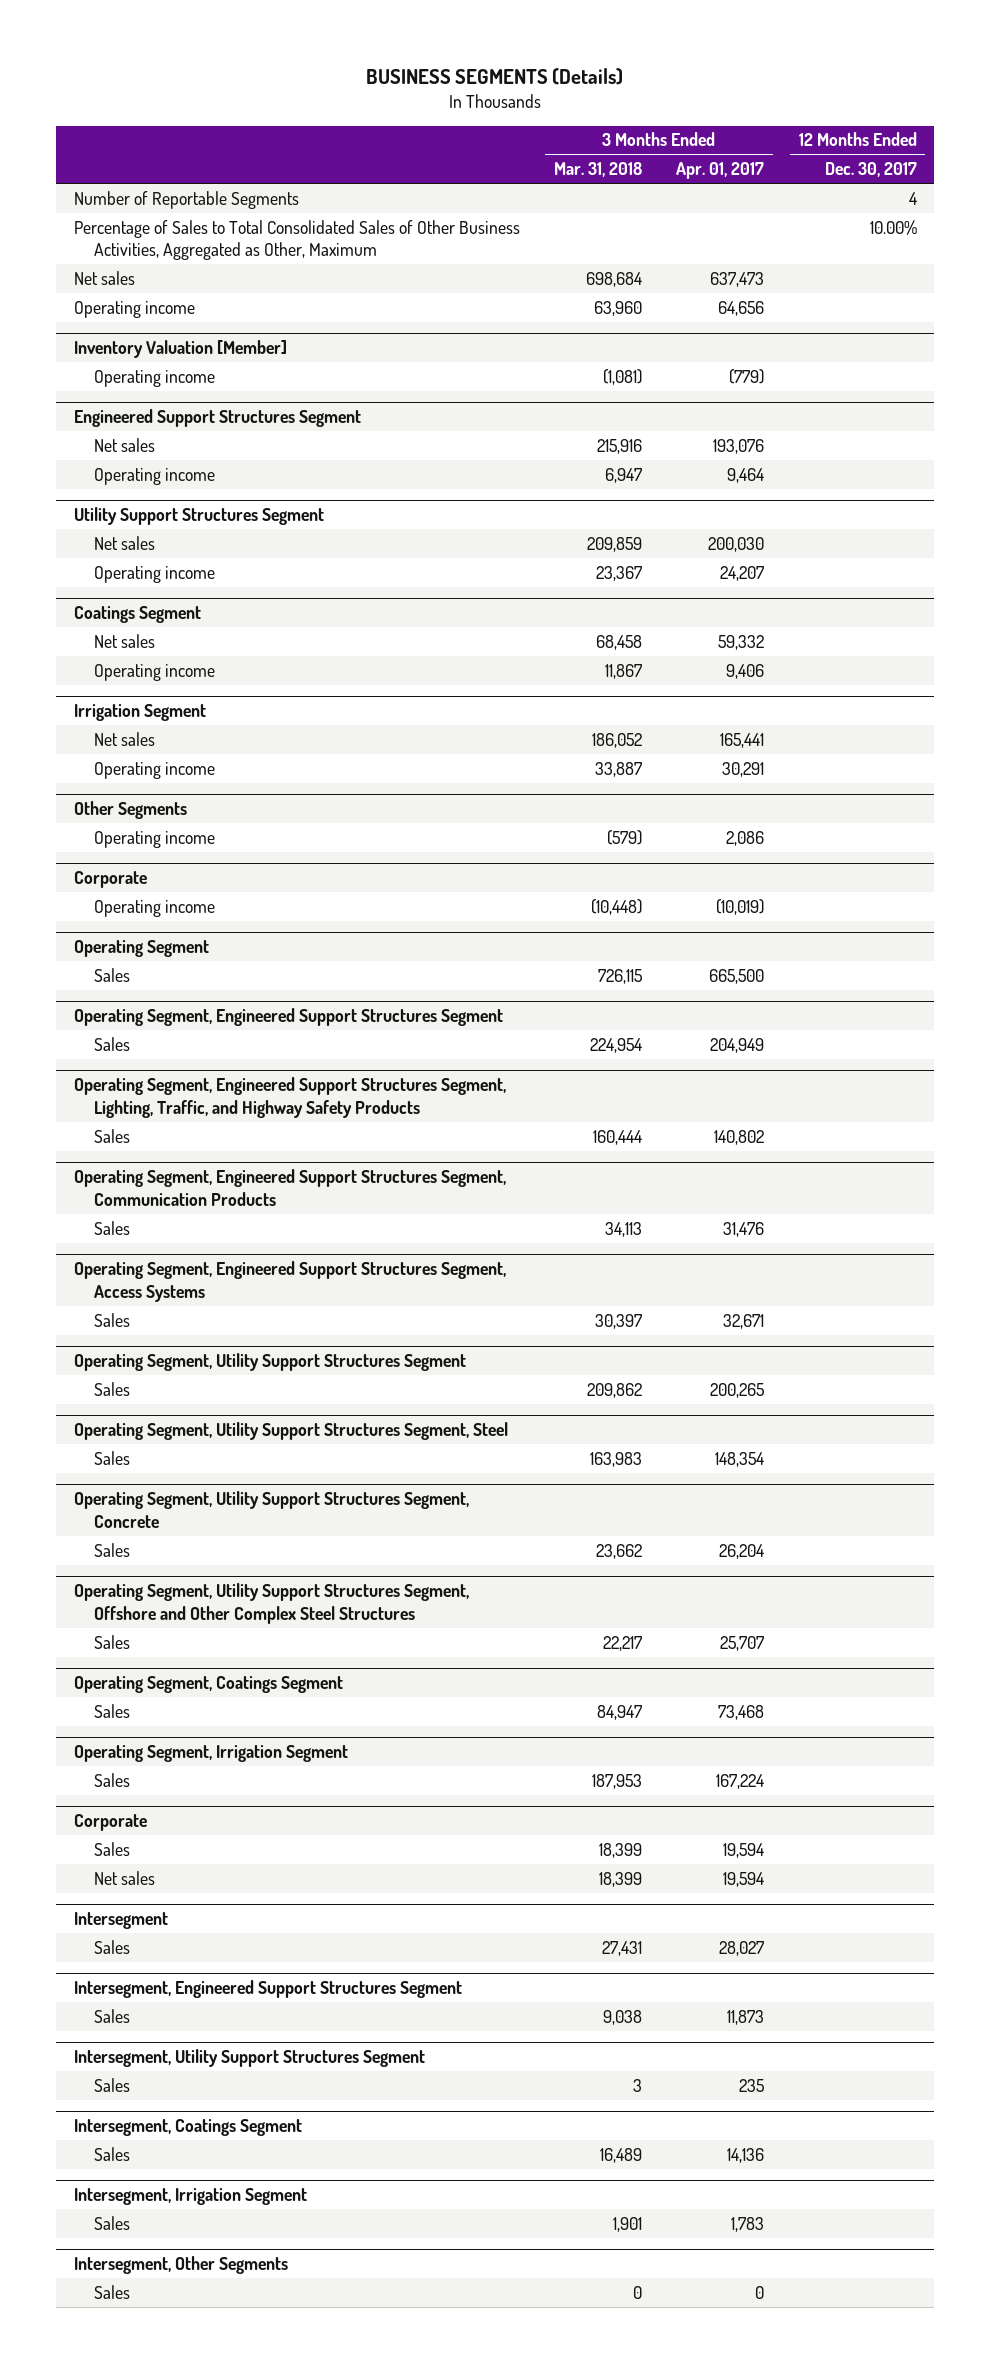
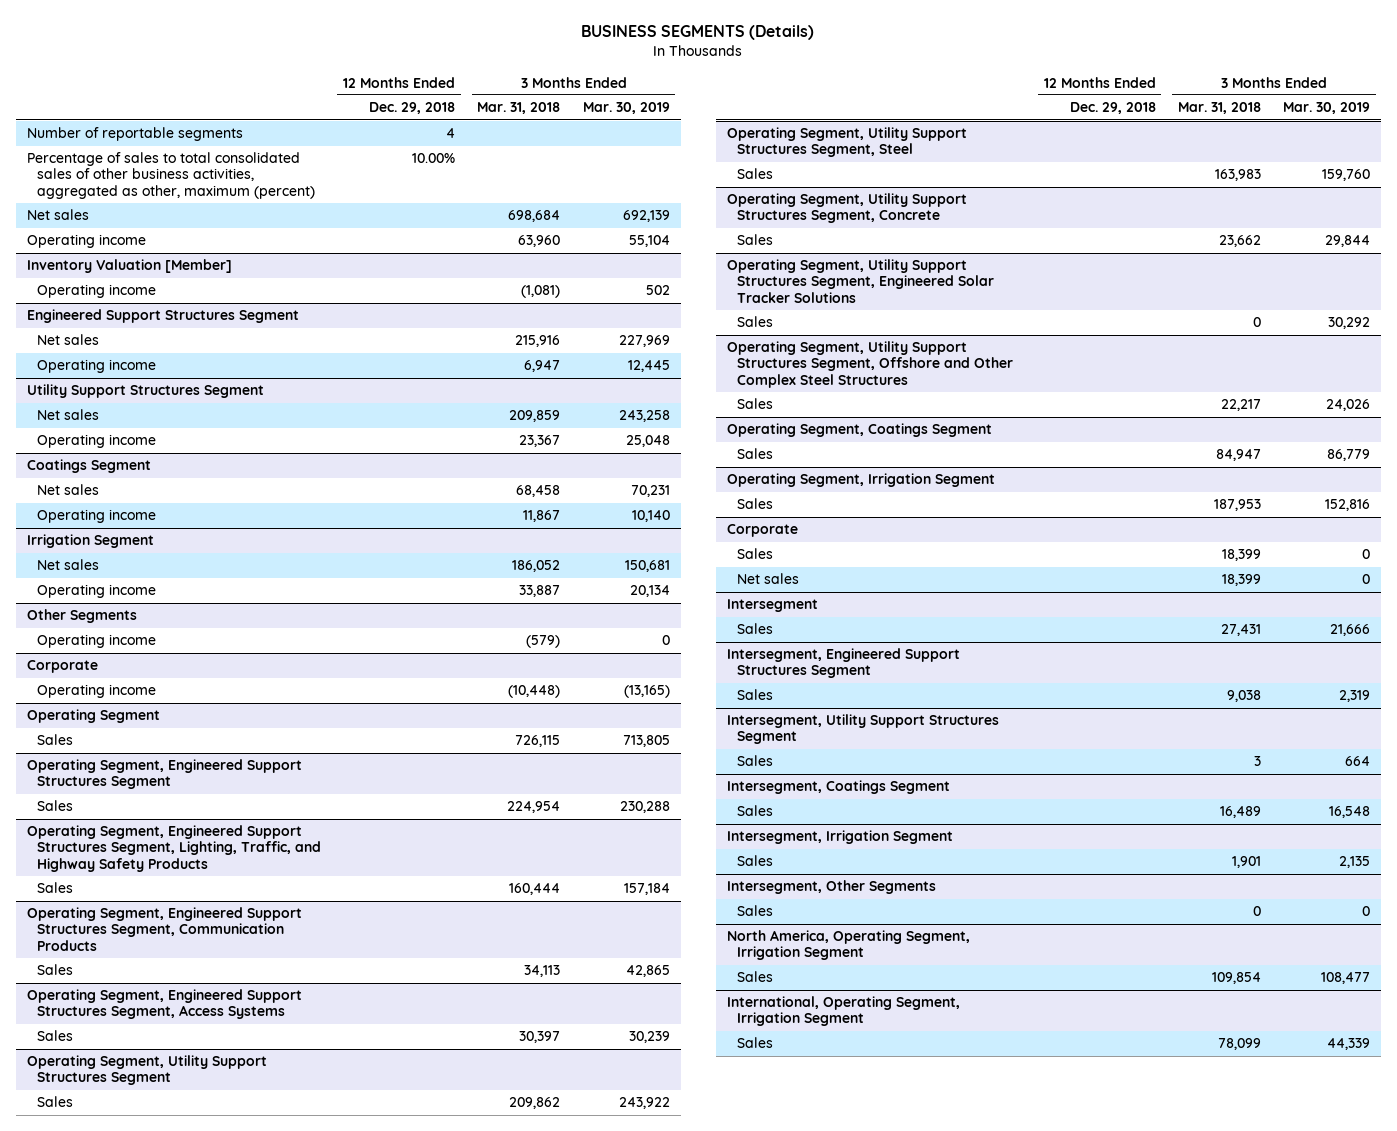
- | 3 Months Ended Mar. 31, 2018 | 3 Months Ended Apr. 01, 2017 | 12 Months Ended Dec. 30, 2017
+ | 12 Months Ended Dec. 29, 2018 | 3 Months Ended Mar. 31, 2018 | 3 Months Ended Mar. 30, 2019
- Number of Reportable Segments | | | 4
- Percentage of Sales to Total Consolidated Sales of Other Business Activities, Aggregated as Other, Maximum | | | 10.00%
+ Number of reportable segments | 4 | |
+ Percentage of sales to total consolidated sales of other business activities, aggregated as other, maximum (percent) | 10.00% | |
+ Operating Segment, Utility Support Structures Segment, Engineered Solar Tracker Solutions
+ Sales | | 0 | 30,292
+ North America, Operating Segment, Irrigation Segment
+ Sales | | 109,854 | 108,477
+ International, Operating Segment, Irrigation Segment
+ Sales | | 78,099 | 44,339

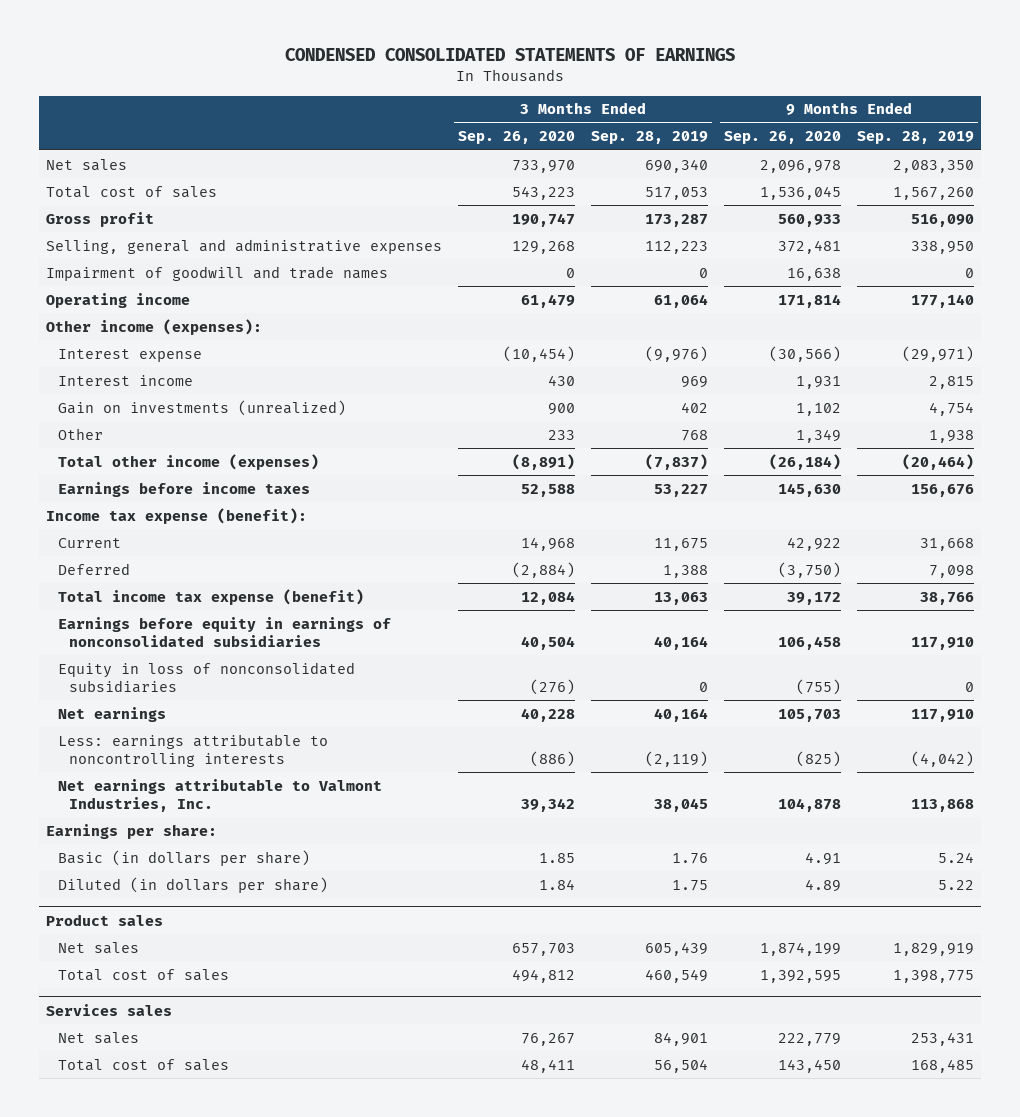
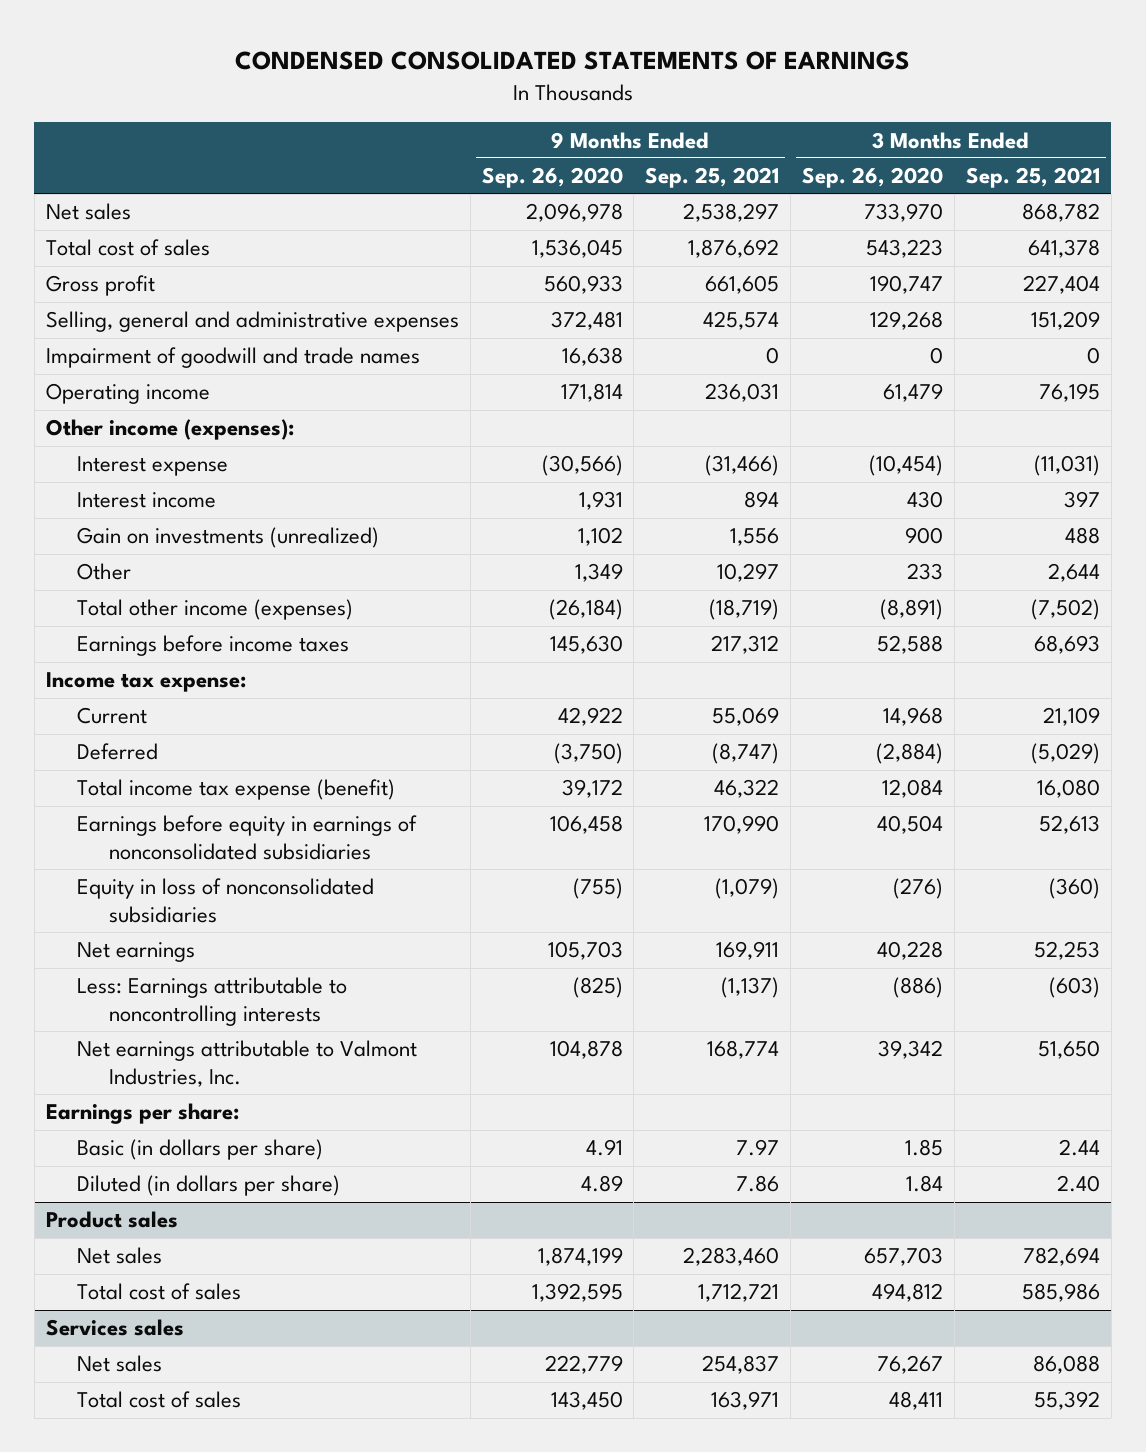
- | 3 Months Ended Sep. 26, 2020 | 3 Months Ended Sep. 28, 2019 | 9 Months Ended Sep. 26, 2020 | 9 Months Ended Sep. 28, 2019
+ | 9 Months Ended Sep. 26, 2020 | 9 Months Ended Sep. 25, 2021 | 3 Months Ended Sep. 26, 2020 | 3 Months Ended Sep. 25, 2021
- Income tax expense (benefit):
+ Income tax expense:
- Less: earnings attributable to noncontrolling interests | (886) | (2,119) | (825) | (4,042)
+ Less: Earnings attributable to noncontrolling interests | (825) | (1,137) | (886) | (603)

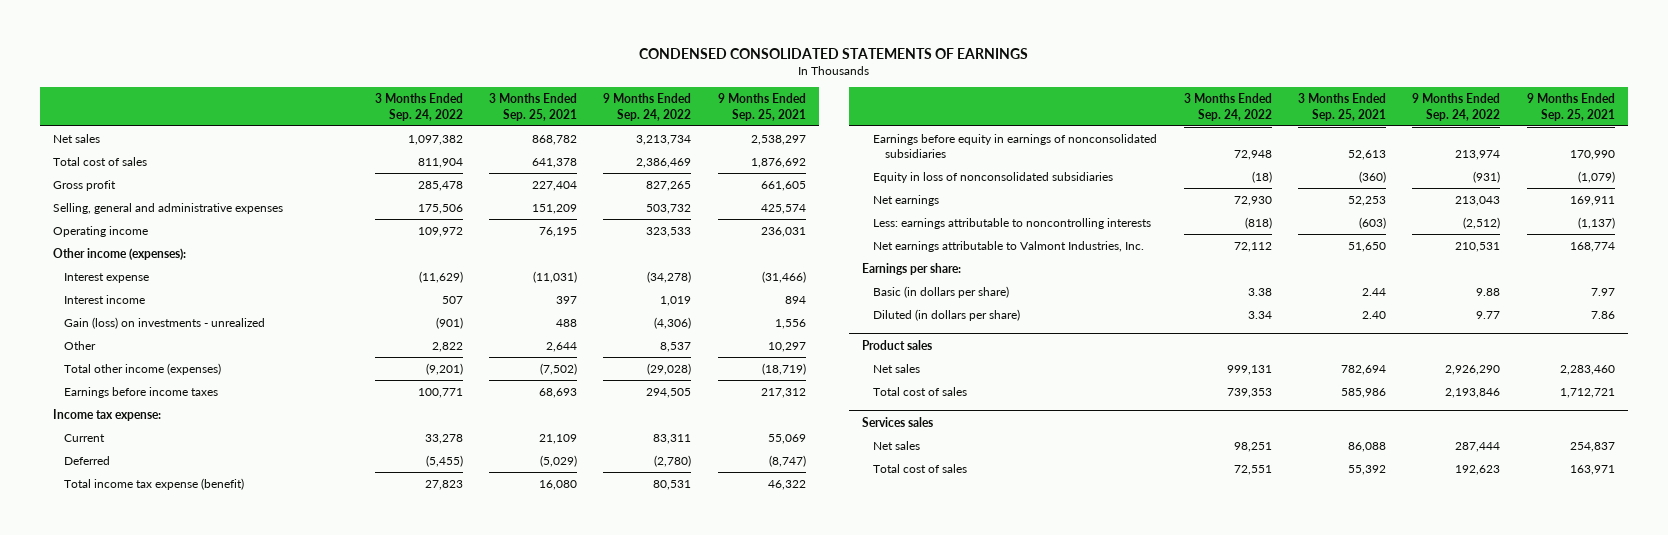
- | 9 Months Ended Sep. 26, 2020 | 9 Months Ended Sep. 25, 2021 | 3 Months Ended Sep. 26, 2020 | 3 Months Ended Sep. 25, 2021
+ | 3 Months Ended Sep. 24, 2022 | 3 Months Ended Sep. 25, 2021 | 9 Months Ended Sep. 24, 2022 | 9 Months Ended Sep. 25, 2021
- Impairment of goodwill and trade names | 16,638 | 0 | 0 | 0
- Gain on investments (unrealized) | 1,102 | 1,556 | 900 | 488
+ Gain (loss) on investments - unrealized | (901) | 488 | (4,306) | 1,556
- Less: Earnings attributable to noncontrolling interests | (825) | (1,137) | (886) | (603)
+ Less: earnings attributable to noncontrolling interests | (818) | (603) | (2,512) | (1,137)

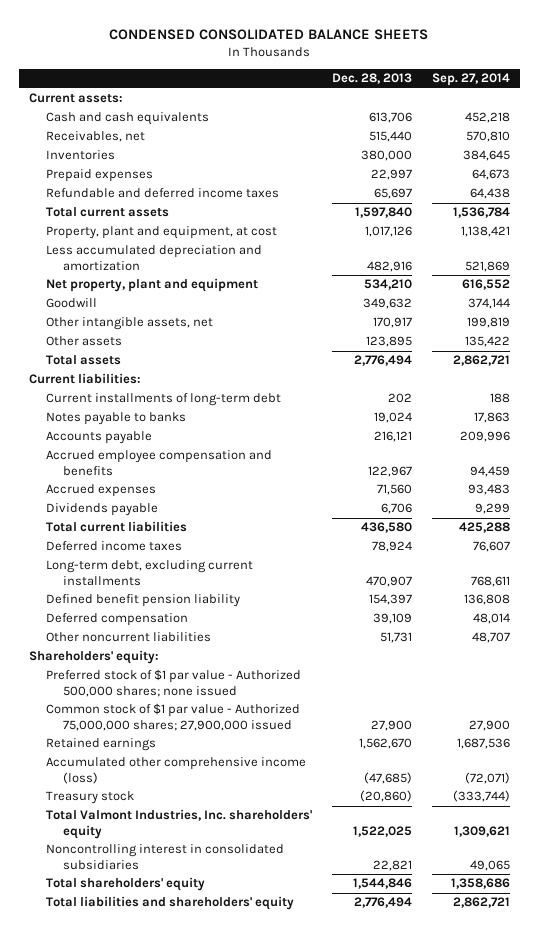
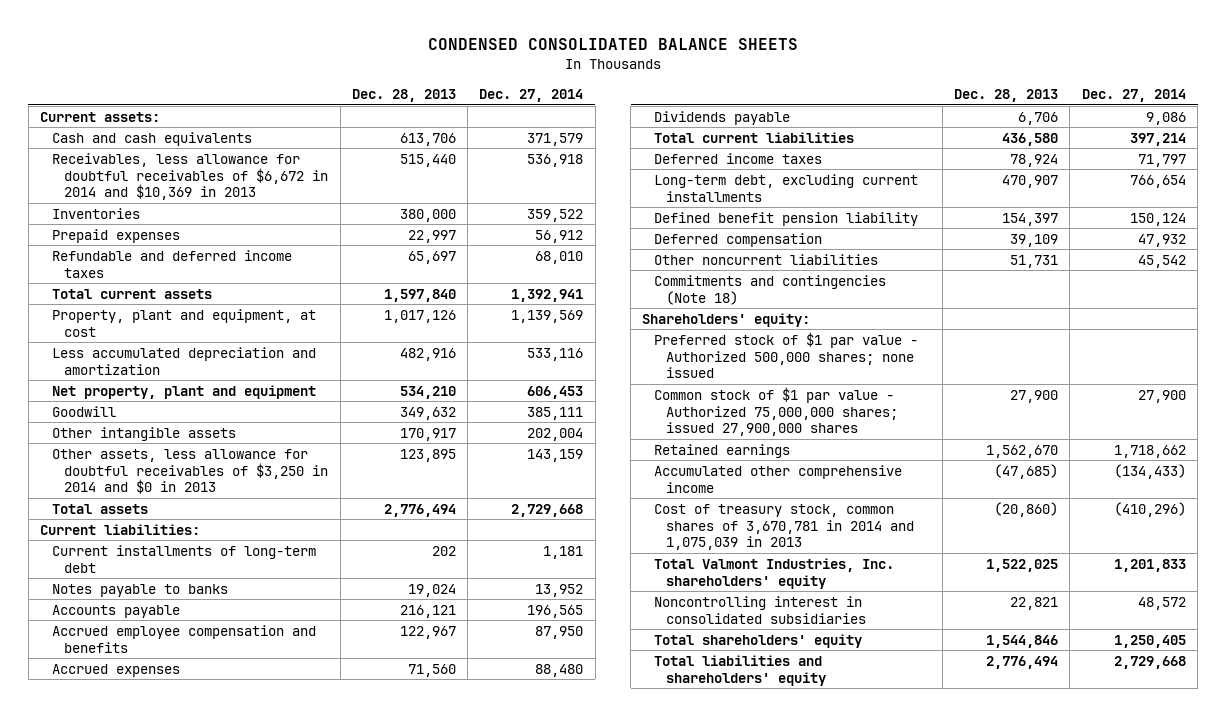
- | Dec. 28, 2013 | Sep. 27, 2014
+ | Dec. 28, 2013 | Dec. 27, 2014
- Receivables, net | 515,440 | 570,810
+ Receivables, less allowance for doubtful receivables of $6,672 in 2014 and $10,369 in 2013 | 515,440 | 536,918
- Other intangible assets, net | 170,917 | 199,819
- Other assets | 123,895 | 135,422
+ Other intangible assets | 170,917 | 202,004
+ Other assets, less allowance for doubtful receivables of $3,250 in 2014 and $0 in 2013 | 123,895 | 143,159
+ Commitments and contingencies (Note 18)
- Common stock of $1 par value - Authorized 75,000,000 shares; 27,900,000 issued | 27,900 | 27,900
+ Common stock of $1 par value - Authorized 75,000,000 shares; issued 27,900,000 shares | 27,900 | 27,900
- Accumulated other comprehensive income (loss) | (47,685) | (72,071)
- Treasury stock | (20,860) | (333,744)
+ Accumulated other comprehensive income | (47,685) | (134,433)
+ Cost of treasury stock, common shares of 3,670,781 in 2014 and 1,075,039 in 2013 | (20,860) | (410,296)

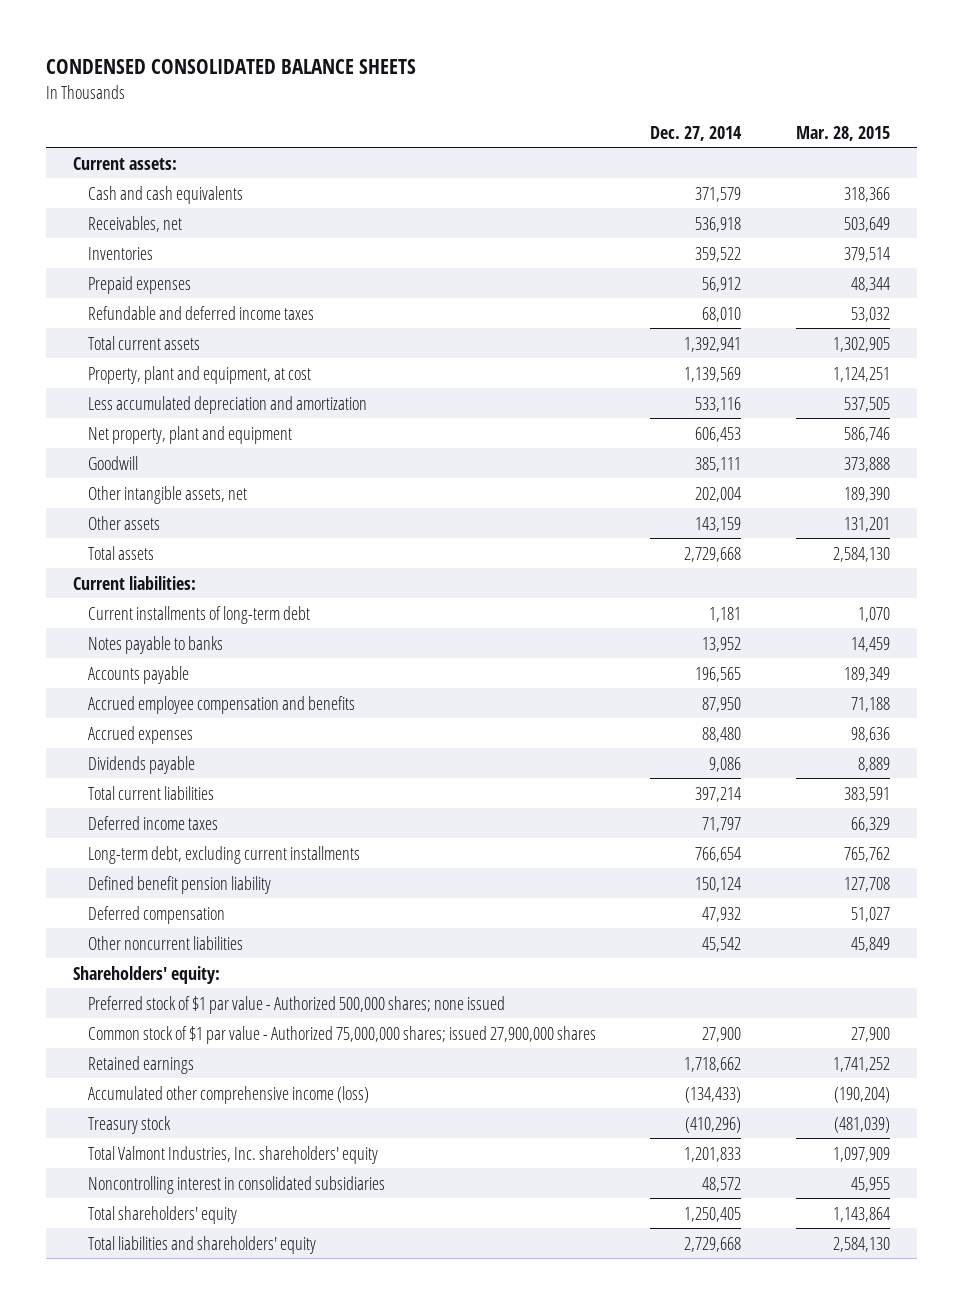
- | Dec. 28, 2013 | Dec. 27, 2014
+ | Dec. 27, 2014 | Mar. 28, 2015
- Receivables, less allowance for doubtful receivables of $6,672 in 2014 and $10,369 in 2013 | 515,440 | 536,918
+ Receivables, net | 536,918 | 503,649
- Other intangible assets | 170,917 | 202,004
- Other assets, less allowance for doubtful receivables of $3,250 in 2014 and $0 in 2013 | 123,895 | 143,159
+ Other intangible assets, net | 202,004 | 189,390
+ Other assets | 143,159 | 131,201
- Commitments and contingencies (Note 18)
- Accumulated other comprehensive income | (47,685) | (134,433)
- Cost of treasury stock, common shares of 3,670,781 in 2014 and 1,075,039 in 2013 | (20,860) | (410,296)
+ Accumulated other comprehensive income (loss) | (134,433) | (190,204)
+ Treasury stock | (410,296) | (481,039)

